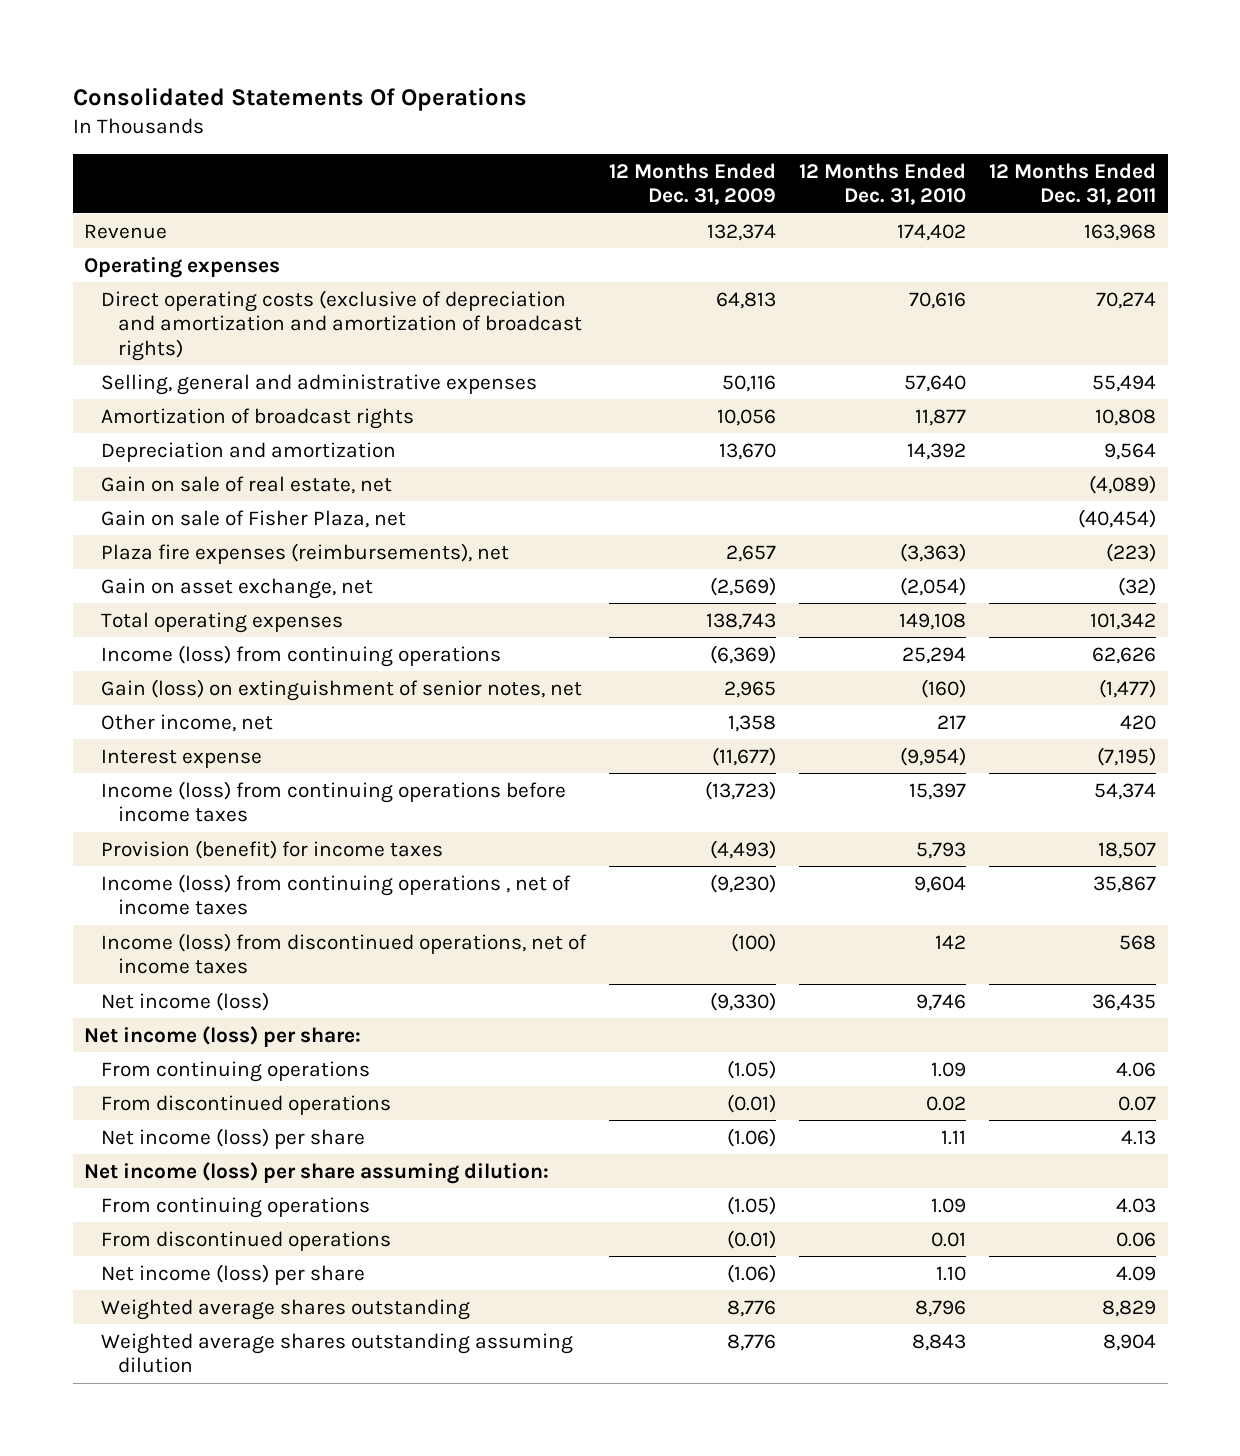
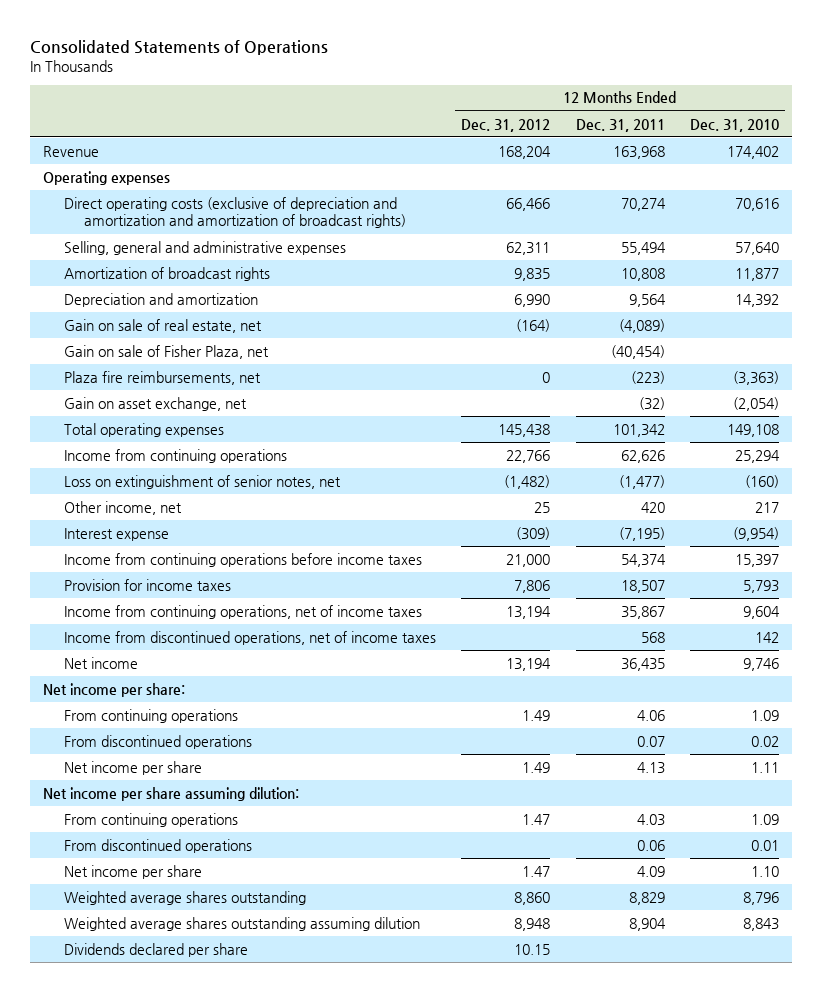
- Consolidated Statements Of Operations
+ Consolidated Statements of Operations
- | 12 Months Ended Dec. 31, 2009 | 12 Months Ended Dec. 31, 2010 | 12 Months Ended Dec. 31, 2011
+ | 12 Months Ended Dec. 31, 2012 | 12 Months Ended Dec. 31, 2011 | 12 Months Ended Dec. 31, 2010
- Plaza fire expenses (reimbursements), net | 2,657 | (3,363) | (223)
+ Plaza fire reimbursements, net | 0 | (223) | (3,363)
- Income (loss) from continuing operations | (6,369) | 25,294 | 62,626
- Gain (loss) on extinguishment of senior notes, net | 2,965 | (160) | (1,477)
+ Income from continuing operations | 22,766 | 62,626 | 25,294
+ Loss on extinguishment of senior notes, net | (1,482) | (1,477) | (160)
- Income (loss) from continuing operations before income taxes | (13,723) | 15,397 | 54,374
- Provision (benefit) for income taxes | (4,493) | 5,793 | 18,507
- Income (loss) from continuing operations , net of income taxes | (9,230) | 9,604 | 35,867
- Income (loss) from discontinued operations, net of income taxes | (100) | 142 | 568
- Net income (loss) | (9,330) | 9,746 | 36,435
- Net income (loss) per share:
+ Income from continuing operations before income taxes | 21,000 | 54,374 | 15,397
+ Provision for income taxes | 7,806 | 18,507 | 5,793
+ Income from continuing operations, net of income taxes | 13,194 | 35,867 | 9,604
+ Income from discontinued operations, net of income taxes | | 568 | 142
+ Net income | 13,194 | 36,435 | 9,746
+ Net income per share:
- Net income (loss) per share | (1.06) | 1.11 | 4.13
- Net income (loss) per share assuming dilution:
+ Net income per share | 1.49 | 4.13 | 1.11
+ Net income per share assuming dilution:
- Net income (loss) per share | (1.06) | 1.10 | 4.09
+ Net income per share | 1.47 | 4.09 | 1.10
+ Dividends declared per share | 10.15 | |

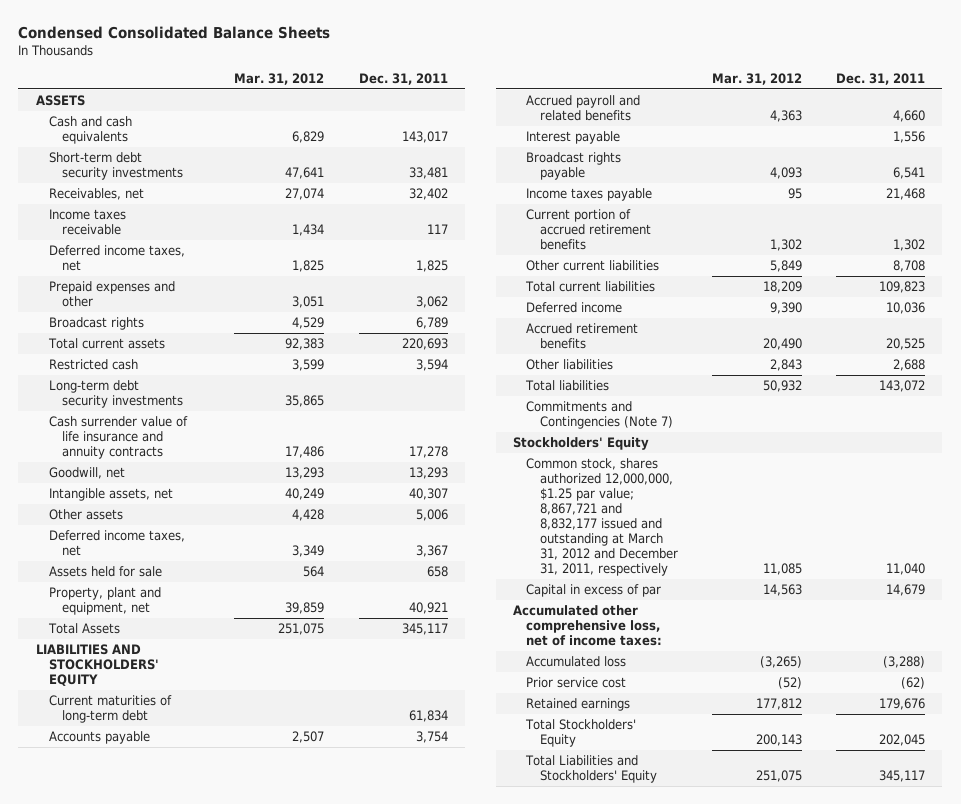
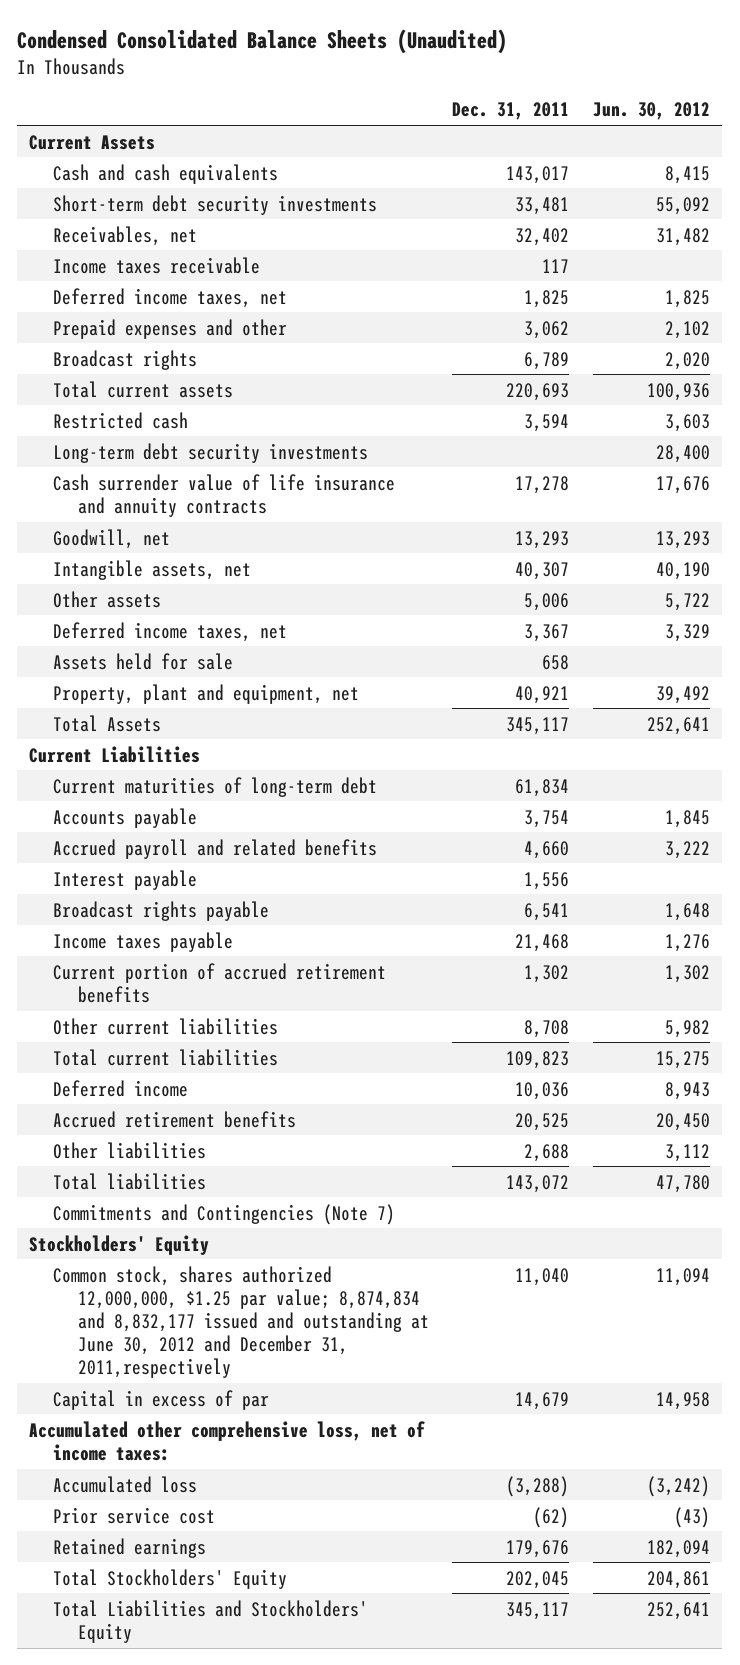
- Condensed Consolidated Balance Sheets
+ Condensed Consolidated Balance Sheets (Unaudited)
- | Mar. 31, 2012 | Dec. 31, 2011
+ | Dec. 31, 2011 | Jun. 30, 2012
- ASSETS
+ Current Assets
- LIABILITIES AND STOCKHOLDERS' EQUITY
+ Current Liabilities
- Common stock, shares authorized 12,000,000, $1.25 par value; 8,867,721 and 8,832,177 issued and outstanding at March 31, 2012 and December 31, 2011, respectively | 11,085 | 11,040
+ Common stock, shares authorized 12,000,000, $1.25 par value; 8,874,834 and 8,832,177 issued and outstanding at June 30, 2012 and December 31, 2011,respectively | 11,040 | 11,094

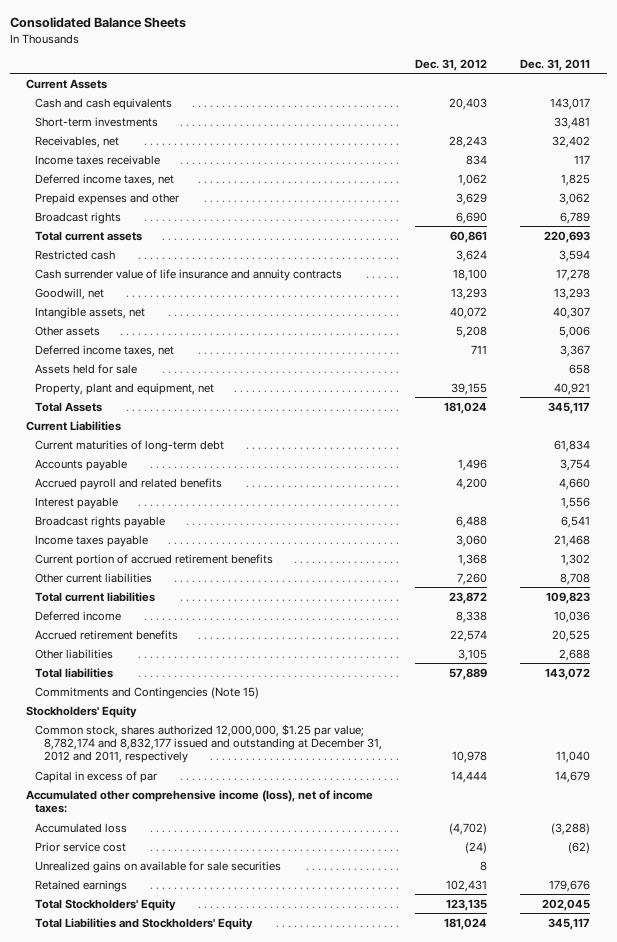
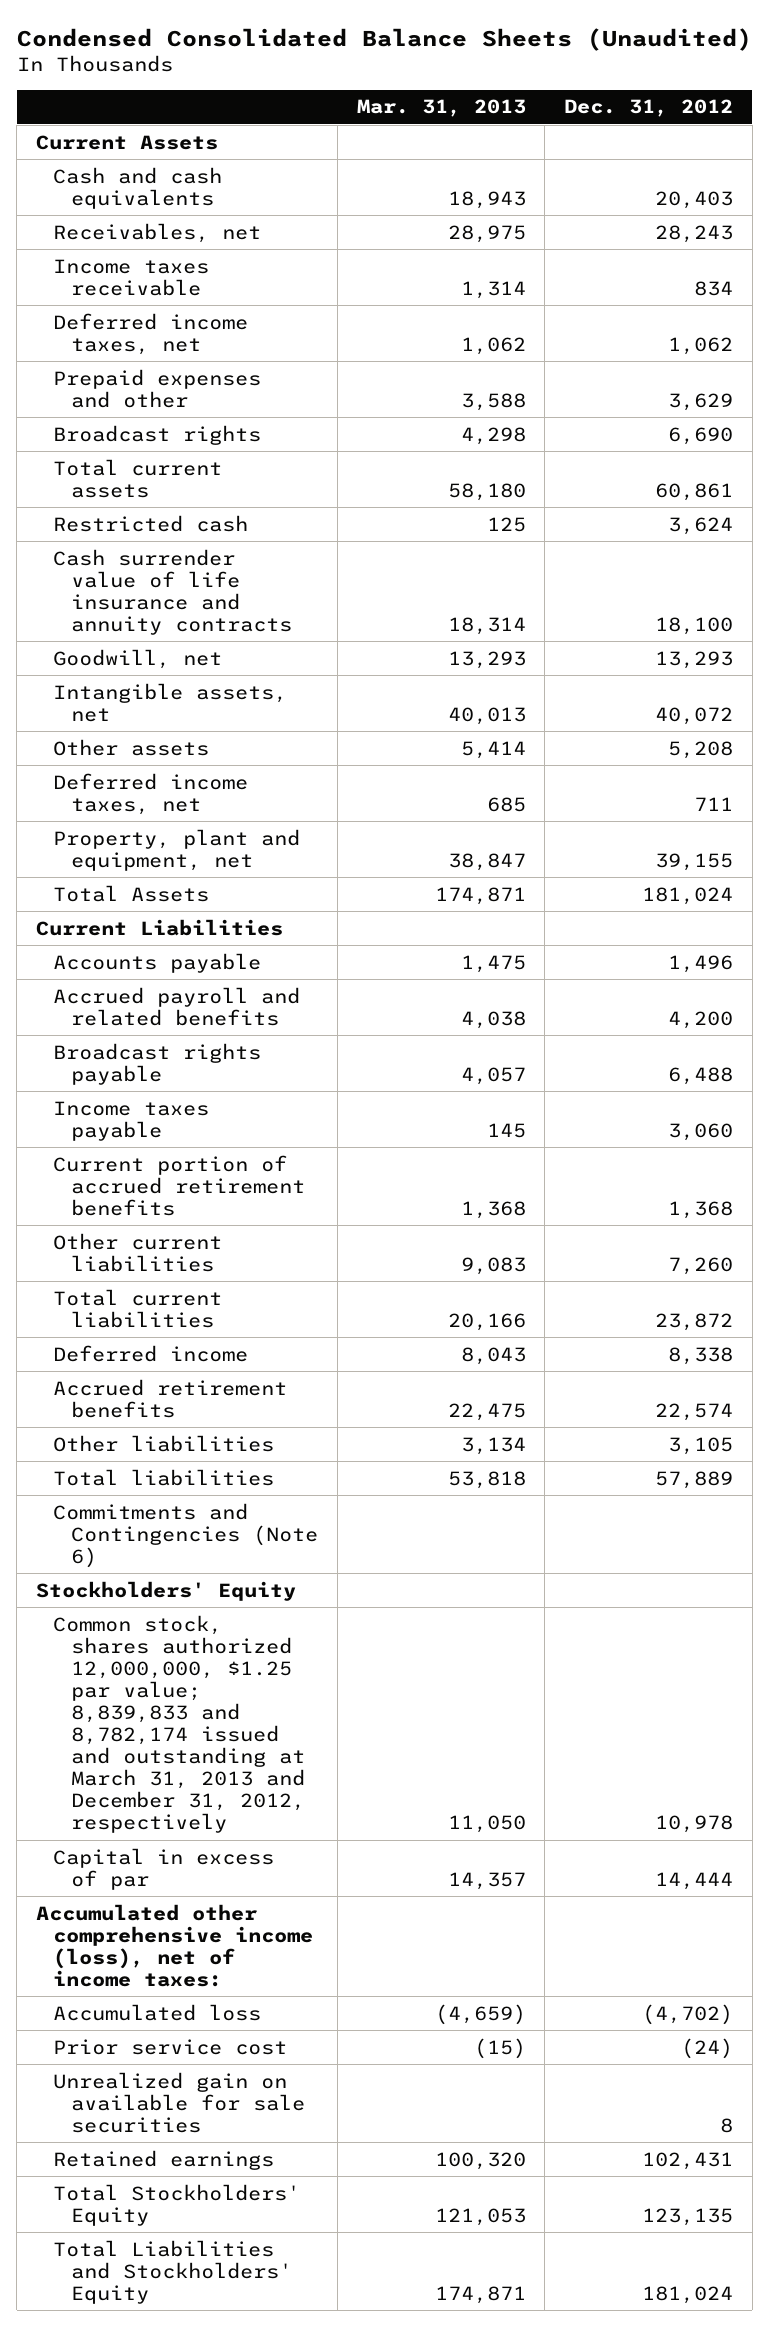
- Consolidated Balance Sheets
+ Condensed Consolidated Balance Sheets (Unaudited)
- | Dec. 31, 2012 | Dec. 31, 2011
+ | Mar. 31, 2013 | Dec. 31, 2012
- Short-term investments | | 33,481
- Assets held for sale | | 658
- Current maturities of long-term debt | | 61,834
- Interest payable | | 1,556
- Commitments and Contingencies (Note 15)
+ Commitments and Contingencies (Note 6)
- Common stock, shares authorized 12,000,000, $1.25 par value; 8,782,174 and 8,832,177 issued and outstanding at December 31, 2012 and 2011, respectively | 10,978 | 11,040
+ Common stock, shares authorized 12,000,000, $1.25 par value; 8,839,833 and 8,782,174 issued and outstanding at March 31, 2013 and December 31, 2012, respectively | 11,050 | 10,978
- Unrealized gains on available for sale securities | 8 |
+ Unrealized gain on available for sale securities | | 8

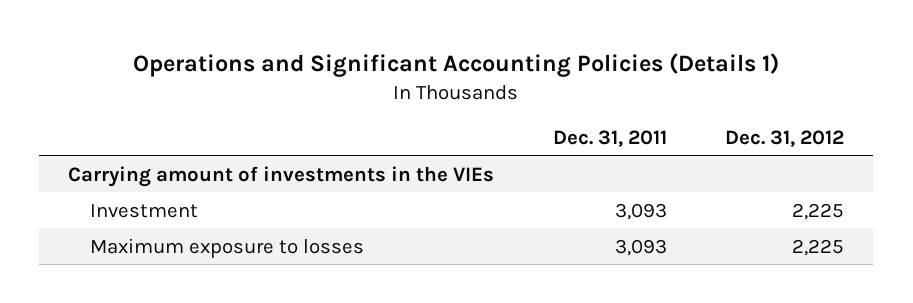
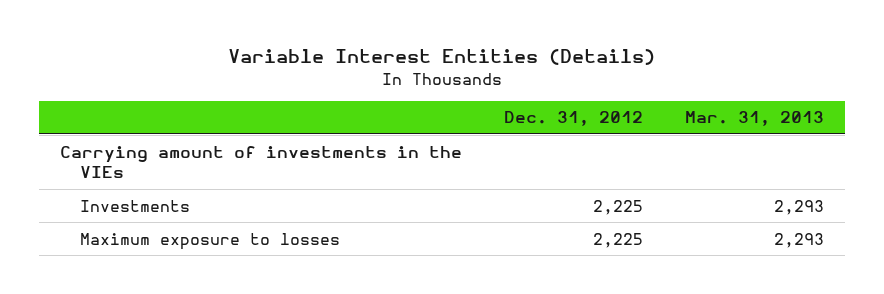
- Operations and Significant Accounting Policies (Details 1)
+ Variable Interest Entities (Details)
- | Dec. 31, 2011 | Dec. 31, 2012
+ | Dec. 31, 2012 | Mar. 31, 2013
- Investment | 3,093 | 2,225
+ Investments | 2,225 | 2,293

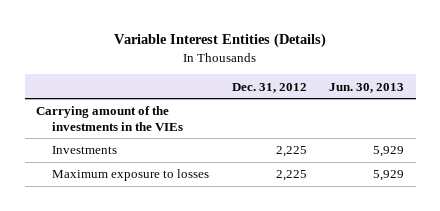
- | Dec. 31, 2012 | Mar. 31, 2013
+ | Dec. 31, 2012 | Jun. 30, 2013
- Carrying amount of investments in the VIEs
+ Carrying amount of the investments in the VIEs

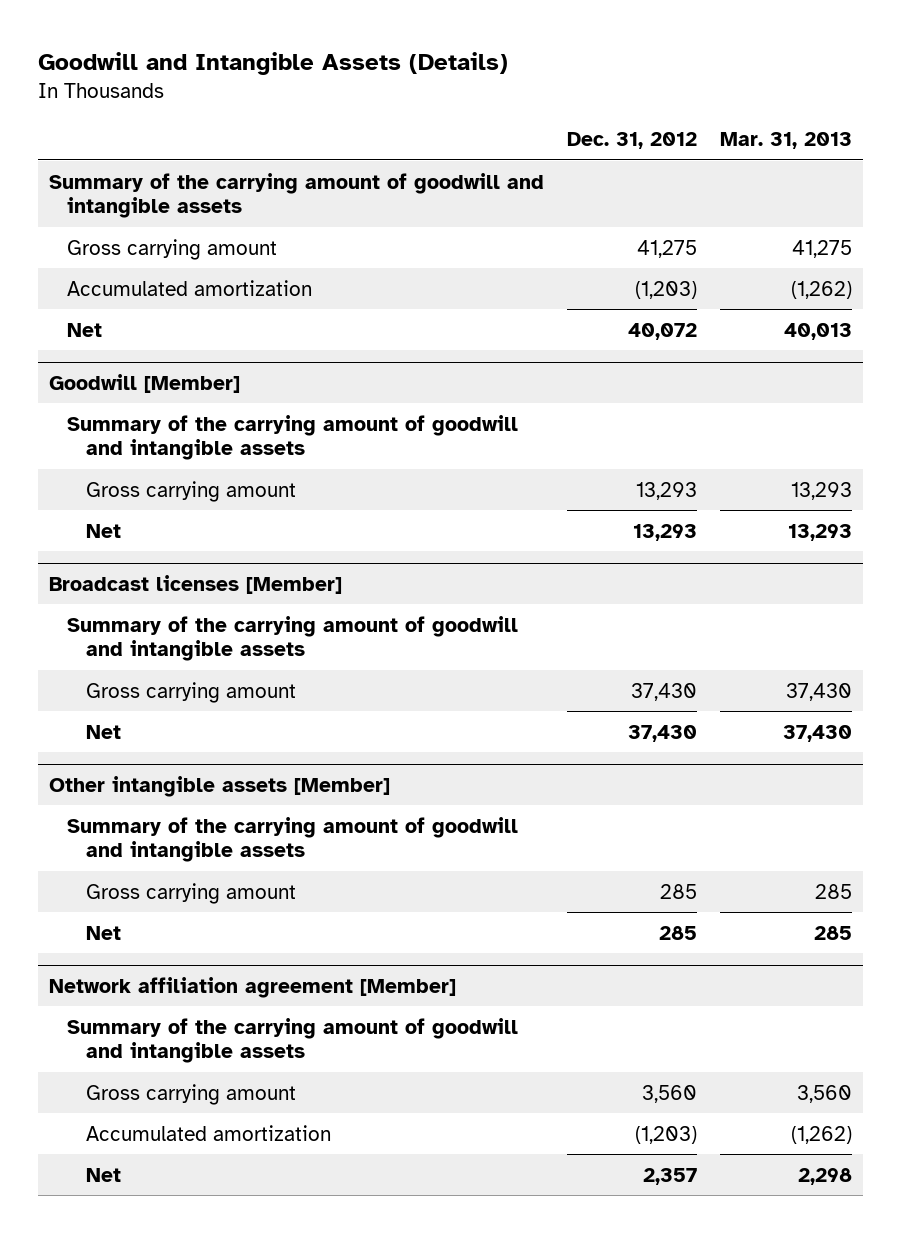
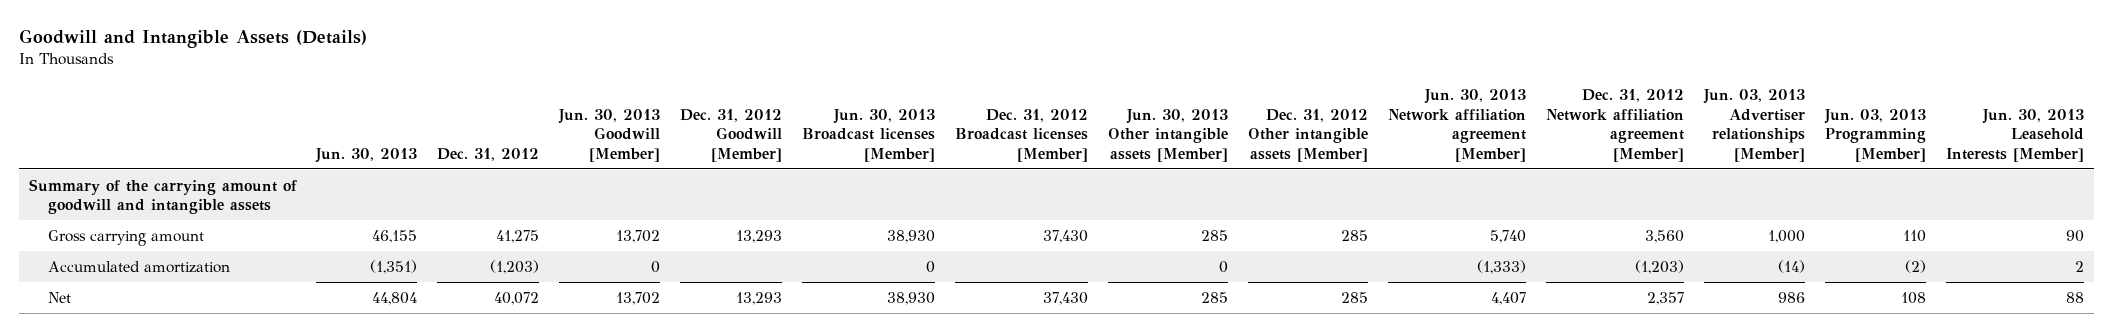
- | Dec. 31, 2012 | Mar. 31, 2013
+ | Jun. 30, 2013 | Dec. 31, 2012 | Jun. 30, 2013 Goodwill [Member] | Dec. 31, 2012 Goodwill [Member] | Jun. 30, 2013 Broadcast licenses [Member] | Dec. 31, 2012 Broadcast licenses [Member] | Jun. 30, 2013 Other intangible assets [Member] | Dec. 31, 2012 Other intangible assets [Member] | Jun. 30, 2013 Network affiliation agreement [Member] | Dec. 31, 2012 Network affiliation agreement [Member] | Jun. 03, 2013 Advertiser relationships [Member] | Jun. 03, 2013 Programming [Member] | Jun. 30, 2013 Leasehold Interests [Member]
- Goodwill [Member]
- Summary of the carrying amount of goodwill and intangible assets
- Gross carrying amount | 13,293 | 13,293
- Net | 13,293 | 13,293
- Broadcast licenses [Member]
- Summary of the carrying amount of goodwill and intangible assets
- Gross carrying amount | 37,430 | 37,430
- Net | 37,430 | 37,430
- Other intangible assets [Member]
- Summary of the carrying amount of goodwill and intangible assets
- Gross carrying amount | 285 | 285
- Net | 285 | 285
- Network affiliation agreement [Member]
- Summary of the carrying amount of goodwill and intangible assets
- Gross carrying amount | 3,560 | 3,560
- Accumulated amortization | (1,203) | (1,262)
- Net | 2,357 | 2,298

